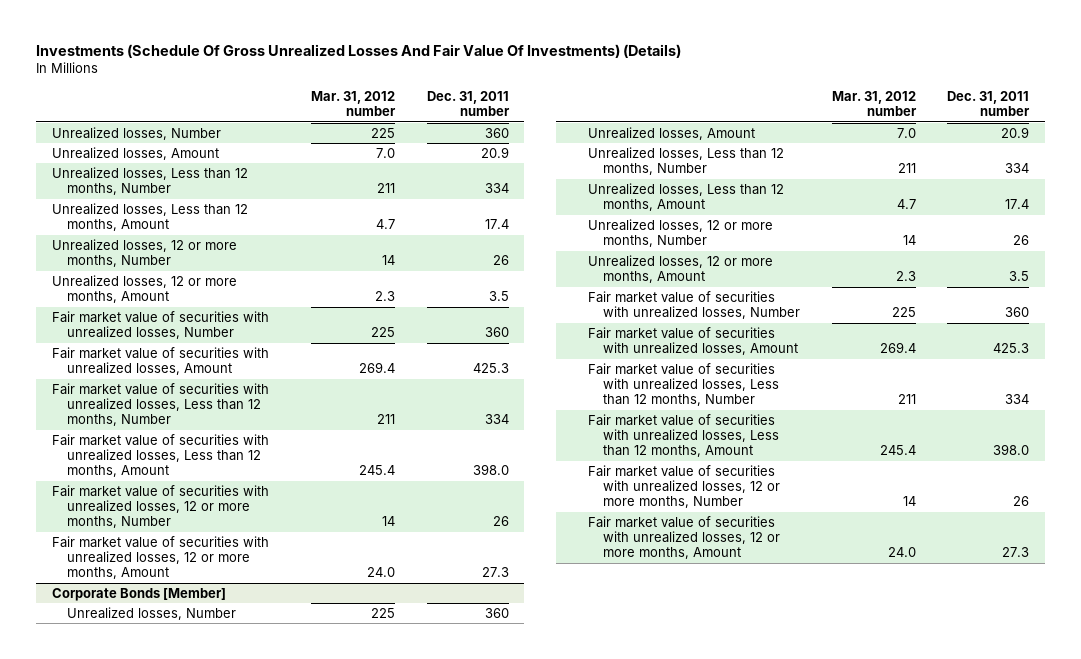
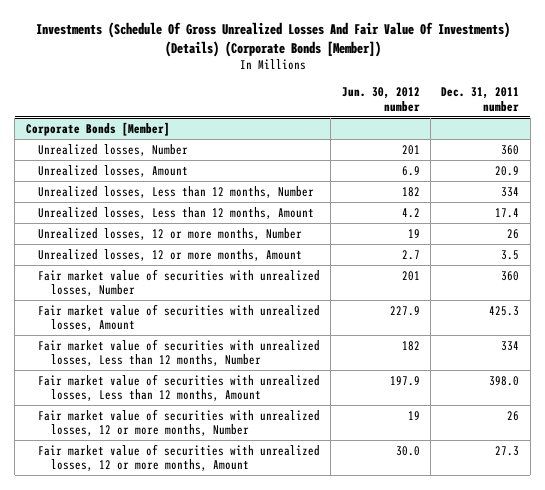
- Investments (Schedule Of Gross Unrealized Losses And Fair Value Of Investments) (Details)
+ Investments (Schedule Of Gross Unrealized Losses And Fair Value Of Investments) (Details) (Corporate Bonds [Member])
- | Mar. 31, 2012 number | Dec. 31, 2011 number
+ | Jun. 30, 2012 number | Dec. 31, 2011 number
- Unrealized losses, Number | 225 | 360
- Unrealized losses, Amount | 7.0 | 20.9
- Unrealized losses, Less than 12 months, Number | 211 | 334
- Unrealized losses, Less than 12 months, Amount | 4.7 | 17.4
- Unrealized losses, 12 or more months, Number | 14 | 26
- Unrealized losses, 12 or more months, Amount | 2.3 | 3.5
- Fair market value of securities with unrealized losses, Number | 225 | 360
- Fair market value of securities with unrealized losses, Amount | 269.4 | 425.3
- Fair market value of securities with unrealized losses, Less than 12 months, Number | 211 | 334
- Fair market value of securities with unrealized losses, Less than 12 months, Amount | 245.4 | 398.0
- Fair market value of securities with unrealized losses, 12 or more months, Number | 14 | 26
- Fair market value of securities with unrealized losses, 12 or more months, Amount | 24.0 | 27.3

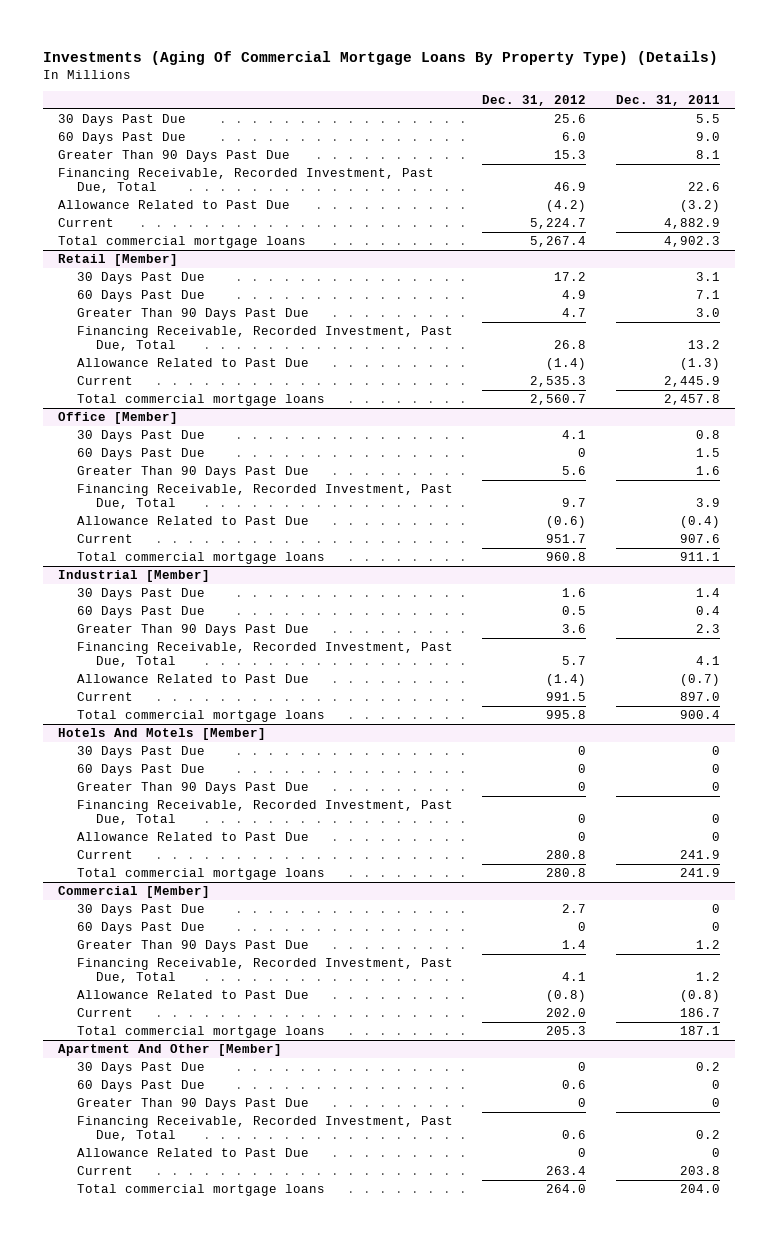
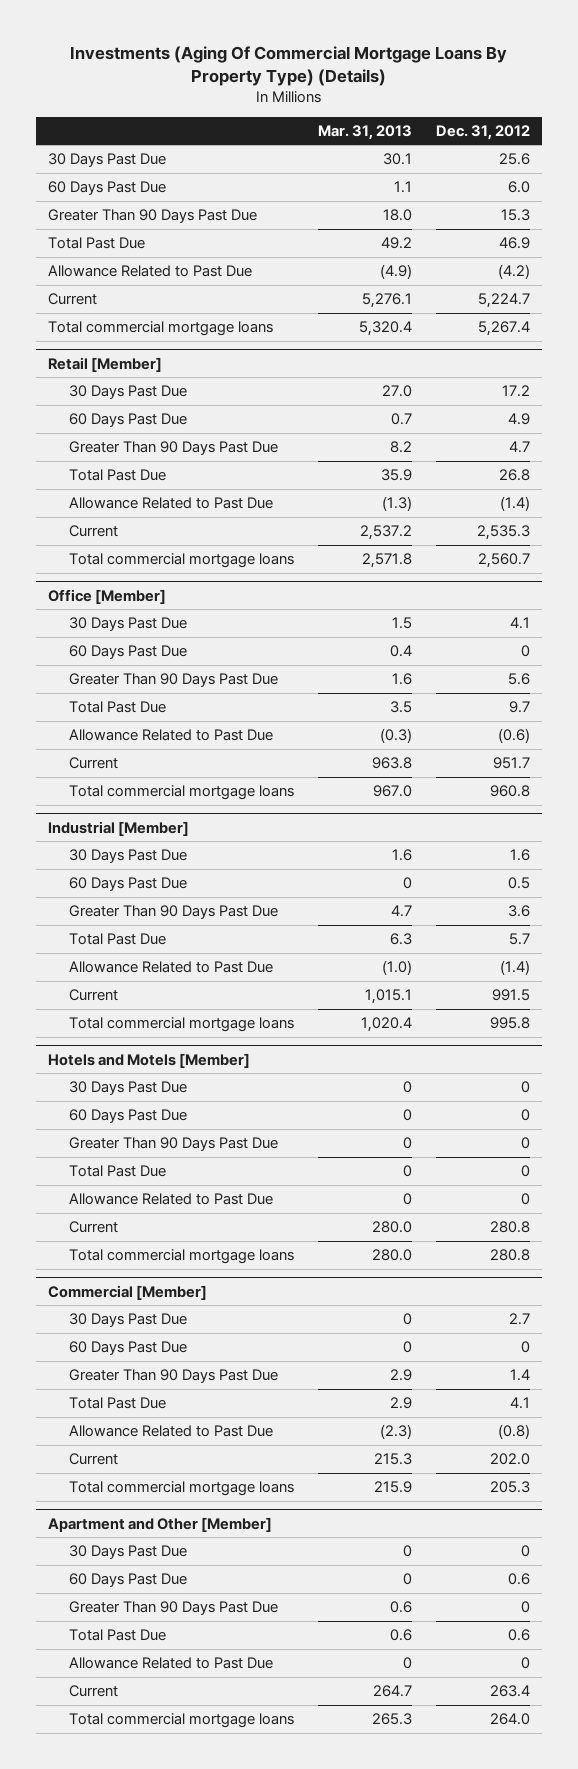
- | Dec. 31, 2012 | Dec. 31, 2011
+ | Mar. 31, 2013 | Dec. 31, 2012
- Financing Receivable, Recorded Investment, Past Due, Total | 46.9 | 22.6
+ Total Past Due | 49.2 | 46.9
@ Retail [Member]
- Financing Receivable, Recorded Investment, Past Due, Total | 26.8 | 13.2
+ Total Past Due | 35.9 | 26.8
@ Office [Member]
- Financing Receivable, Recorded Investment, Past Due, Total | 9.7 | 3.9
+ Total Past Due | 3.5 | 9.7
@ Industrial [Member]
- Financing Receivable, Recorded Investment, Past Due, Total | 5.7 | 4.1
+ Total Past Due | 6.3 | 5.7
- Hotels And Motels [Member]
+ Hotels and Motels [Member]
- Financing Receivable, Recorded Investment, Past Due, Total | 0 | 0
+ Total Past Due | 0 | 0
@ Commercial [Member]
- Financing Receivable, Recorded Investment, Past Due, Total | 4.1 | 1.2
+ Total Past Due | 2.9 | 4.1
- Apartment And Other [Member]
+ Apartment and Other [Member]
- Financing Receivable, Recorded Investment, Past Due, Total | 0.6 | 0.2
+ Total Past Due | 0.6 | 0.6

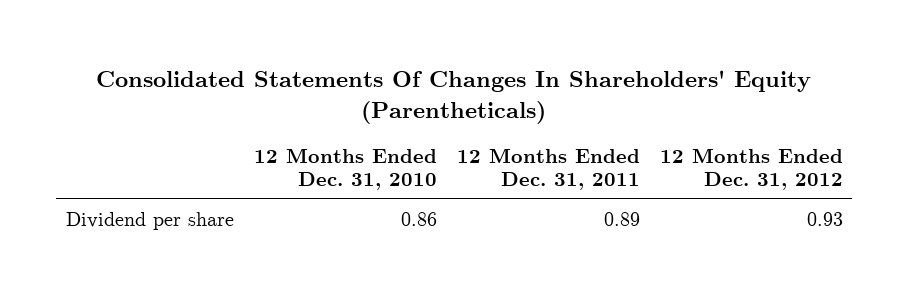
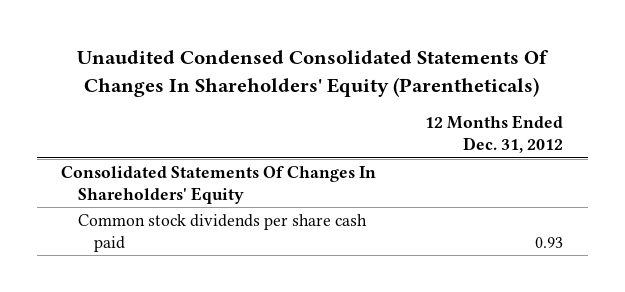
- Consolidated Statements Of Changes In Shareholders' Equity (Parentheticals)
+ Unaudited Condensed Consolidated Statements Of Changes In Shareholders' Equity (Parentheticals)
- | 12 Months Ended Dec. 31, 2010 | 12 Months Ended Dec. 31, 2011 | 12 Months Ended Dec. 31, 2012
+ | 12 Months Ended Dec. 31, 2012
- Dividend per share | 0.86 | 0.89 | 0.93
+ Consolidated Statements Of Changes In Shareholders' Equity
+ Common stock dividends per share cash paid | 0.93

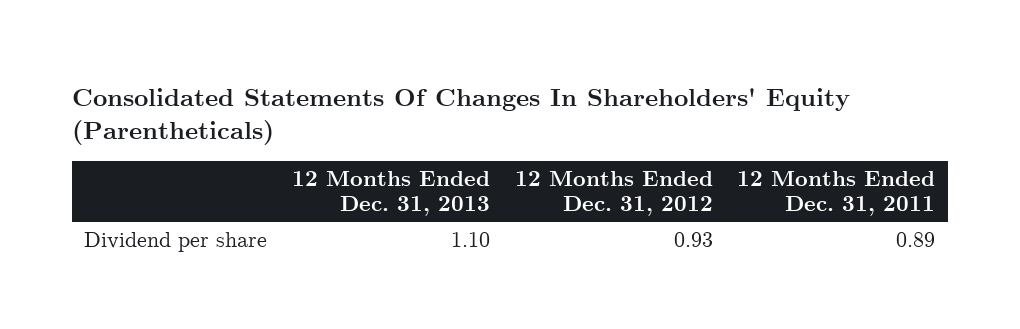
- Unaudited Condensed Consolidated Statements Of Changes In Shareholders' Equity (Parentheticals)
+ Consolidated Statements Of Changes In Shareholders' Equity (Parentheticals)
- | 12 Months Ended Dec. 31, 2012
+ | 12 Months Ended Dec. 31, 2013 | 12 Months Ended Dec. 31, 2012 | 12 Months Ended Dec. 31, 2011
- Consolidated Statements Of Changes In Shareholders' Equity
- Common stock dividends per share cash paid | 0.93
+ Dividend per share | 1.10 | 0.93 | 0.89

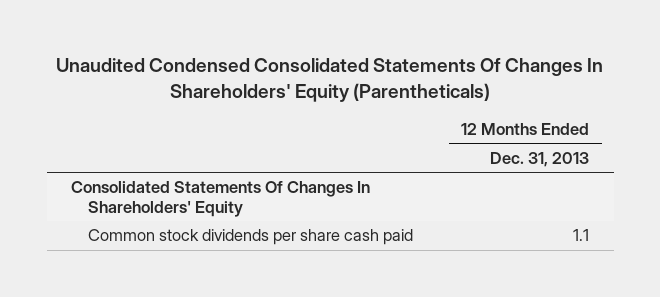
- Consolidated Statements Of Changes In Shareholders' Equity (Parentheticals)
+ Unaudited Condensed Consolidated Statements Of Changes In Shareholders' Equity (Parentheticals)
- | 12 Months Ended Dec. 31, 2013 | 12 Months Ended Dec. 31, 2012 | 12 Months Ended Dec. 31, 2011
+ | 12 Months Ended Dec. 31, 2013
- Dividend per share | 1.10 | 0.93 | 0.89
+ Consolidated Statements Of Changes In Shareholders' Equity
+ Common stock dividends per share cash paid | 1.1

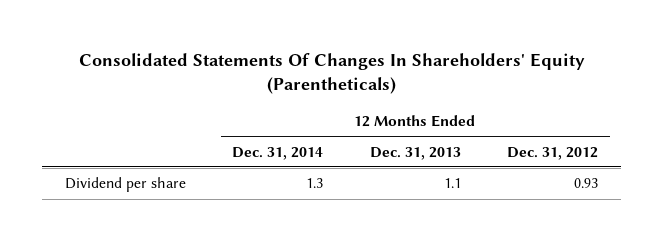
- Unaudited Condensed Consolidated Statements Of Changes In Shareholders' Equity (Parentheticals)
+ Consolidated Statements Of Changes In Shareholders' Equity (Parentheticals)
- | 12 Months Ended Dec. 31, 2013
+ | 12 Months Ended Dec. 31, 2014 | 12 Months Ended Dec. 31, 2013 | 12 Months Ended Dec. 31, 2012
- Consolidated Statements Of Changes In Shareholders' Equity
- Common stock dividends per share cash paid | 1.1
+ Dividend per share | 1.3 | 1.1 | 0.93

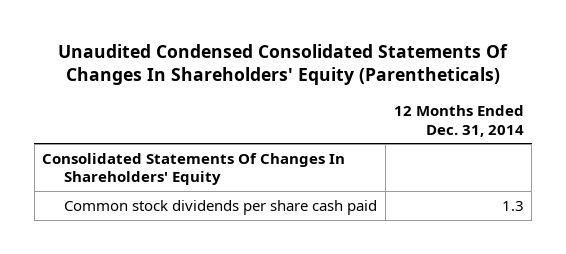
- Consolidated Statements Of Changes In Shareholders' Equity (Parentheticals)
+ Unaudited Condensed Consolidated Statements Of Changes In Shareholders' Equity (Parentheticals)
- | 12 Months Ended Dec. 31, 2014 | 12 Months Ended Dec. 31, 2013 | 12 Months Ended Dec. 31, 2012
+ | 12 Months Ended Dec. 31, 2014
- Dividend per share | 1.3 | 1.1 | 0.93
+ Consolidated Statements Of Changes In Shareholders' Equity
+ Common stock dividends per share cash paid | 1.3

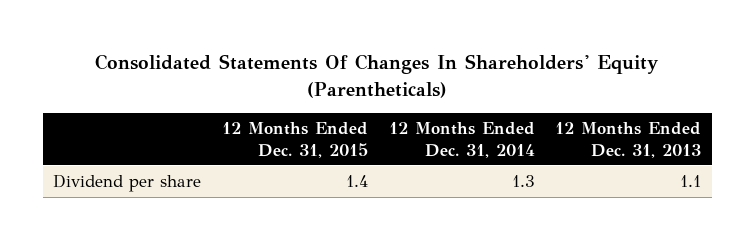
- Unaudited Condensed Consolidated Statements Of Changes In Shareholders' Equity (Parentheticals)
+ Consolidated Statements Of Changes In Shareholders' Equity (Parentheticals)
- | 12 Months Ended Dec. 31, 2014
+ | 12 Months Ended Dec. 31, 2015 | 12 Months Ended Dec. 31, 2014 | 12 Months Ended Dec. 31, 2013
- Consolidated Statements Of Changes In Shareholders' Equity
- Common stock dividends per share cash paid | 1.3
+ Dividend per share | 1.4 | 1.3 | 1.1

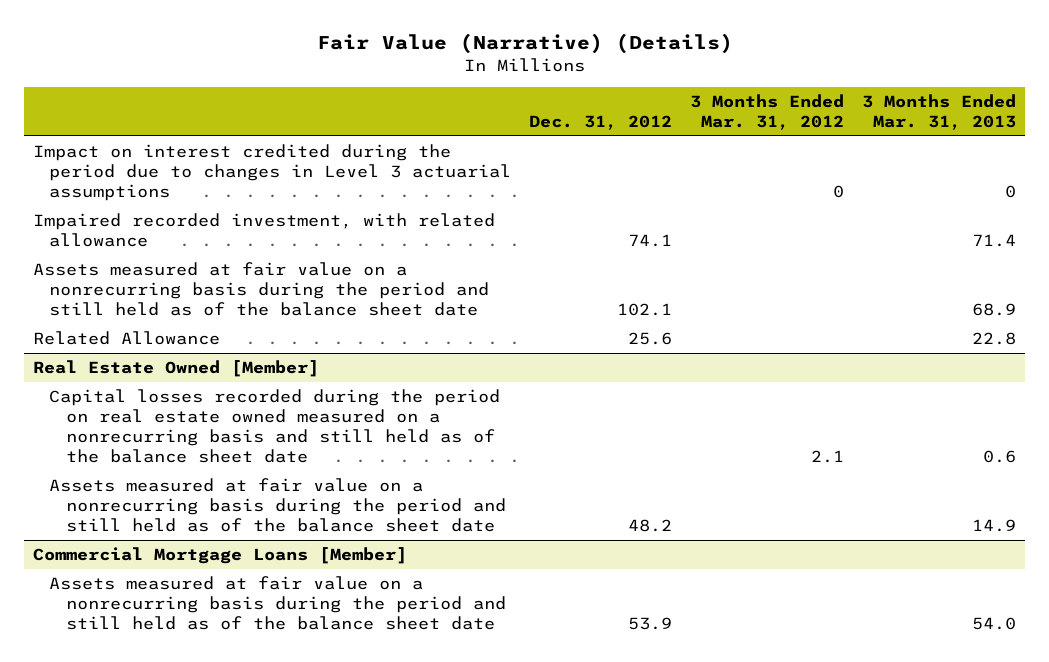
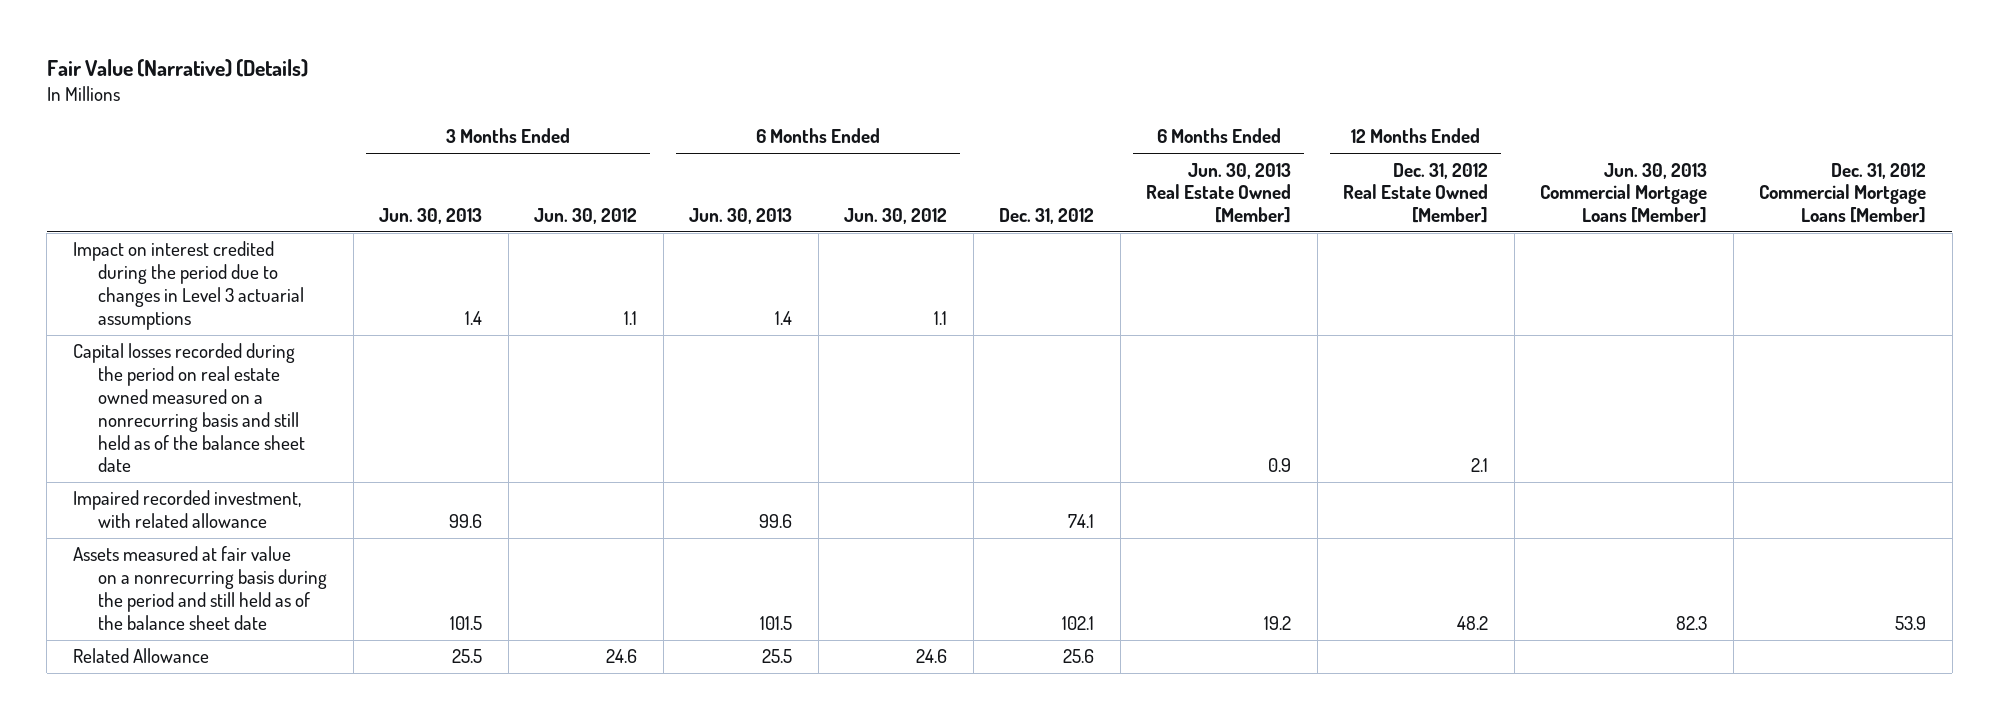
- | Dec. 31, 2012 | 3 Months Ended Mar. 31, 2012 | 3 Months Ended Mar. 31, 2013
+ | 3 Months Ended Jun. 30, 2013 | 3 Months Ended Jun. 30, 2012 | 6 Months Ended Jun. 30, 2013 | 6 Months Ended Jun. 30, 2012 | Dec. 31, 2012 | 6 Months Ended Jun. 30, 2013 Real Estate Owned [Member] | 12 Months Ended Dec. 31, 2012 Real Estate Owned [Member] | Jun. 30, 2013 Commercial Mortgage Loans [Member] | Dec. 31, 2012 Commercial Mortgage Loans [Member]
+ Capital losses recorded during the period on real estate owned measured on a nonrecurring basis and still held as of the balance sheet date | | | | | | 0.9 | 2.1 | |
- Real Estate Owned [Member]
- Capital losses recorded during the period on real estate owned measured on a nonrecurring basis and still held as of the balance sheet date | | 2.1 | 0.6
- Assets measured at fair value on a nonrecurring basis during the period and still held as of the balance sheet date | 48.2 | | 14.9
- Commercial Mortgage Loans [Member]
- Assets measured at fair value on a nonrecurring basis during the period and still held as of the balance sheet date | 53.9 | | 54.0

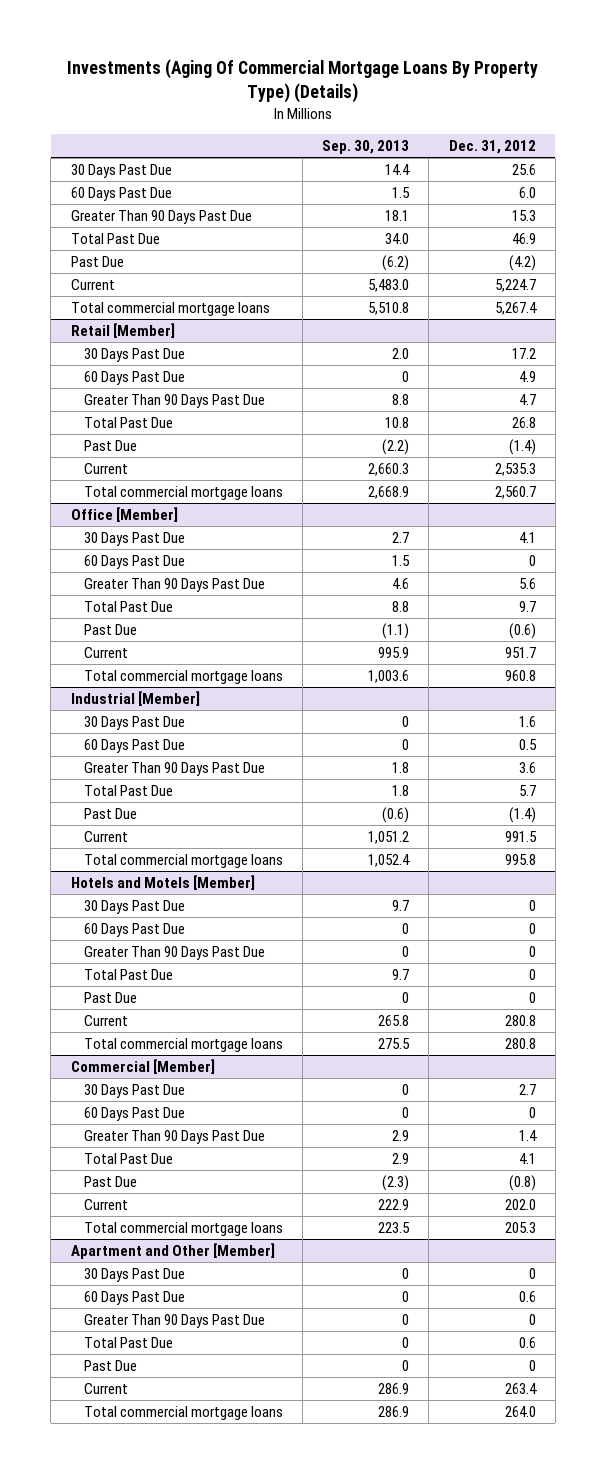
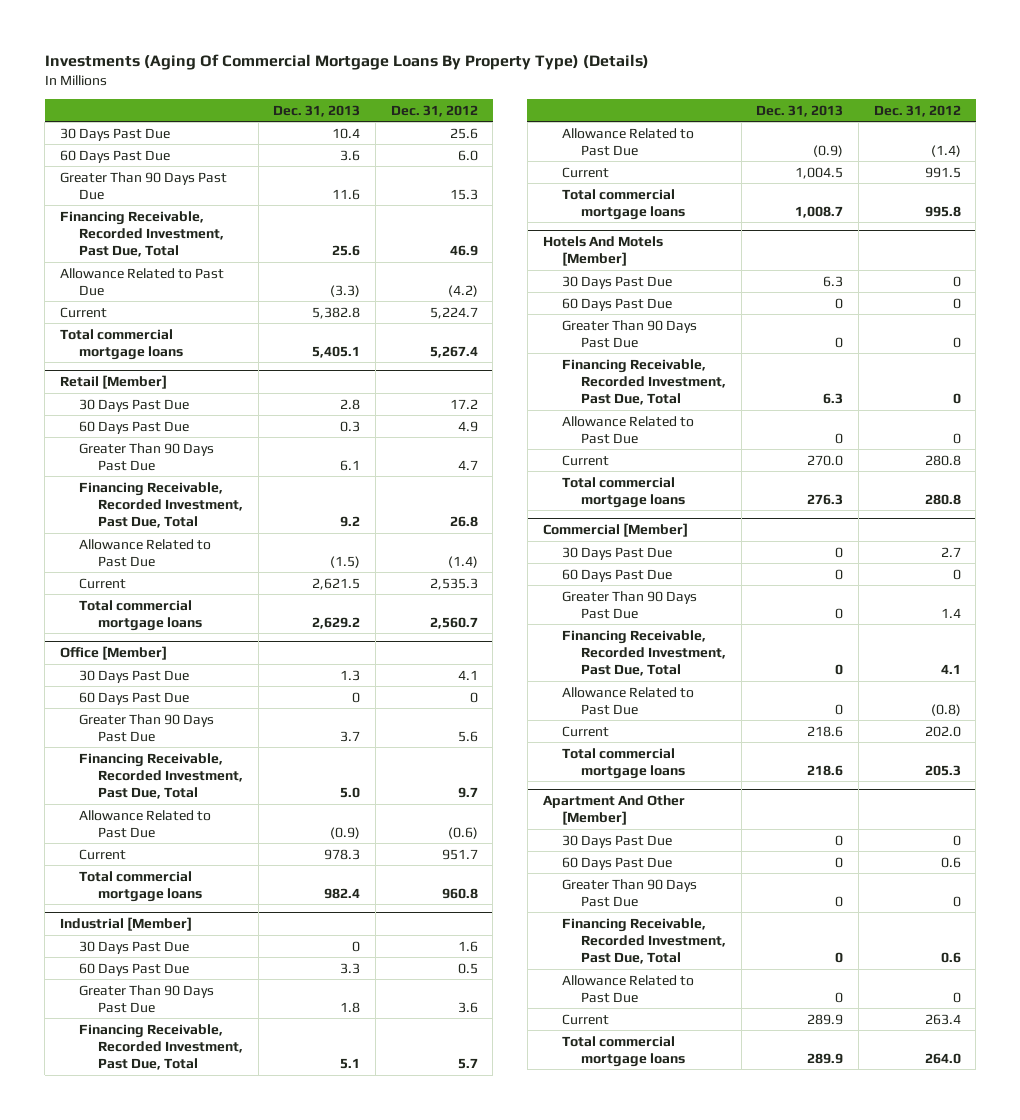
- | Sep. 30, 2013 | Dec. 31, 2012
+ | Dec. 31, 2013 | Dec. 31, 2012
- Total Past Due | 34.0 | 46.9
- Past Due | (6.2) | (4.2)
+ Financing Receivable, Recorded Investment, Past Due, Total | 25.6 | 46.9
+ Allowance Related to Past Due | (3.3) | (4.2)
@ Retail [Member]
- Total Past Due | 10.8 | 26.8
- Past Due | (2.2) | (1.4)
+ Financing Receivable, Recorded Investment, Past Due, Total | 9.2 | 26.8
+ Allowance Related to Past Due | (1.5) | (1.4)
@ Office [Member]
- Total Past Due | 8.8 | 9.7
- Past Due | (1.1) | (0.6)
+ Financing Receivable, Recorded Investment, Past Due, Total | 5.0 | 9.7
+ Allowance Related to Past Due | (0.9) | (0.6)
@ Industrial [Member]
- Total Past Due | 1.8 | 5.7
- Past Due | (0.6) | (1.4)
+ Financing Receivable, Recorded Investment, Past Due, Total | 5.1 | 5.7
+ Allowance Related to Past Due | (0.9) | (1.4)
- Hotels and Motels [Member]
+ Hotels And Motels [Member]
- Total Past Due | 9.7 | 0
- Past Due | 0 | 0
+ Financing Receivable, Recorded Investment, Past Due, Total | 6.3 | 0
+ Allowance Related to Past Due | 0 | 0
@ Commercial [Member]
- Total Past Due | 2.9 | 4.1
- Past Due | (2.3) | (0.8)
+ Financing Receivable, Recorded Investment, Past Due, Total | 0 | 4.1
+ Allowance Related to Past Due | 0 | (0.8)
- Apartment and Other [Member]
+ Apartment And Other [Member]
- Total Past Due | 0 | 0.6
- Past Due | 0 | 0
+ Financing Receivable, Recorded Investment, Past Due, Total | 0 | 0.6
+ Allowance Related to Past Due | 0 | 0

